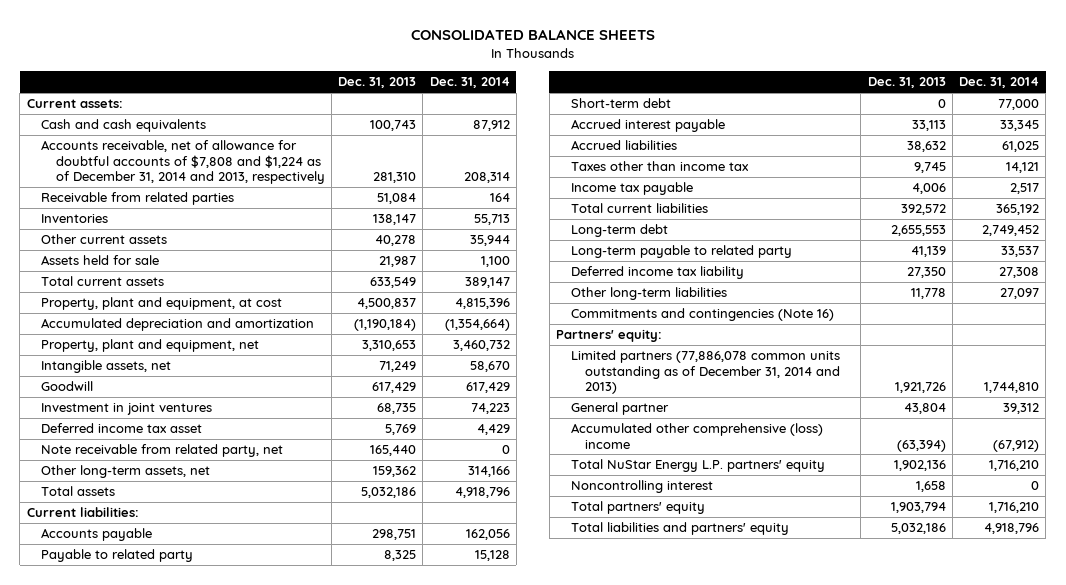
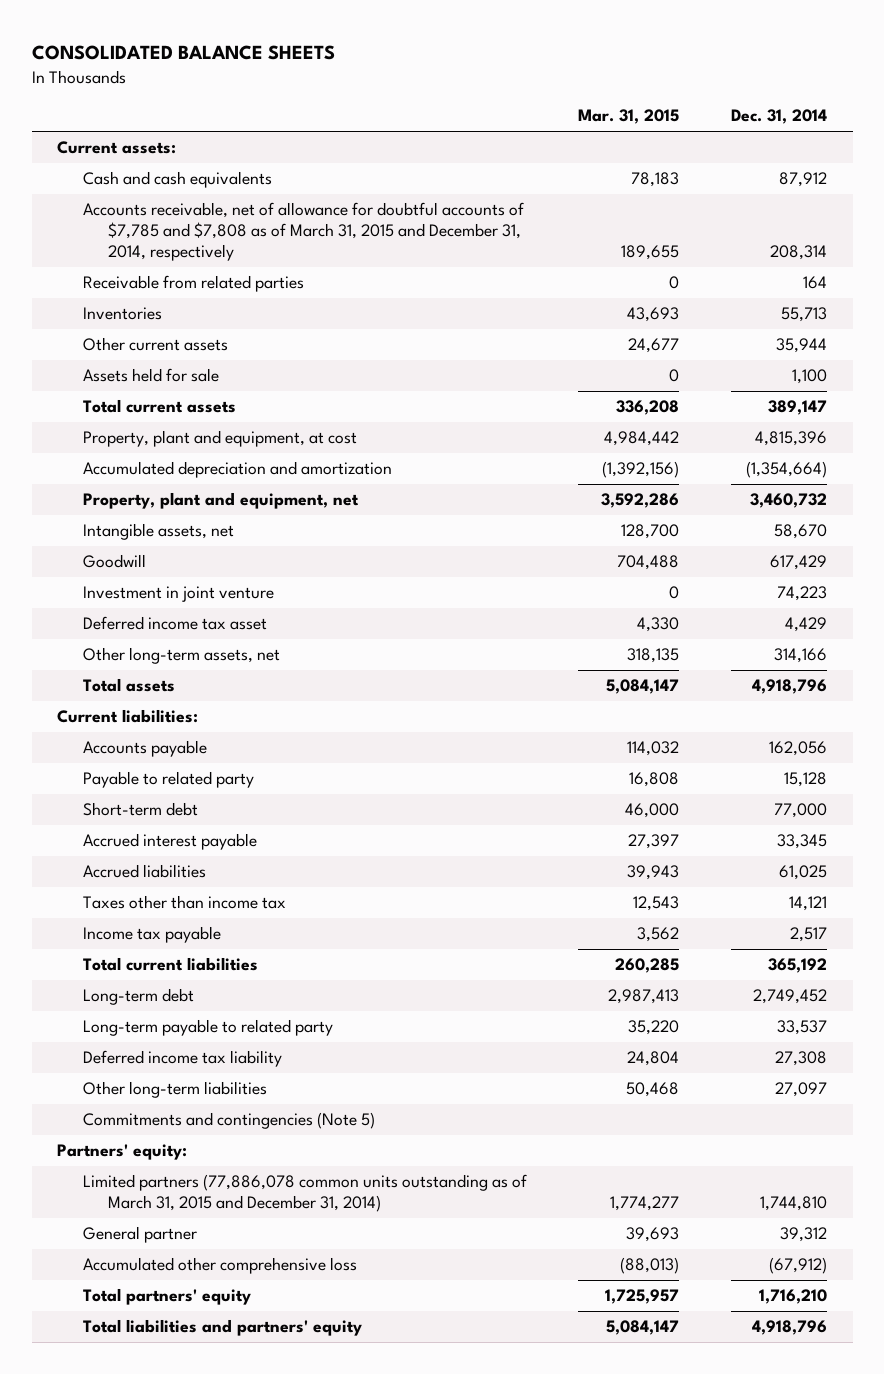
- | Dec. 31, 2013 | Dec. 31, 2014
+ | Mar. 31, 2015 | Dec. 31, 2014
- Accounts receivable, net of allowance for doubtful accounts of $7,808 and $1,224 as of December 31, 2014 and 2013, respectively | 281,310 | 208,314
+ Accounts receivable, net of allowance for doubtful accounts of $7,785 and $7,808 as of March 31, 2015 and December 31, 2014, respectively | 189,655 | 208,314
- Investment in joint ventures | 68,735 | 74,223
+ Investment in joint venture | 0 | 74,223
- Note receivable from related party, net | 165,440 | 0
- Commitments and contingencies (Note 16)
+ Commitments and contingencies (Note 5)
- Limited partners (77,886,078 common units outstanding as of December 31, 2014 and 2013) | 1,921,726 | 1,744,810
+ Limited partners (77,886,078 common units outstanding as of March 31, 2015 and December 31, 2014) | 1,774,277 | 1,744,810
- Accumulated other comprehensive (loss) income | (63,394) | (67,912)
- Total NuStar Energy L.P. partners' equity | 1,902,136 | 1,716,210
- Noncontrolling interest | 1,658 | 0
+ Accumulated other comprehensive loss | (88,013) | (67,912)

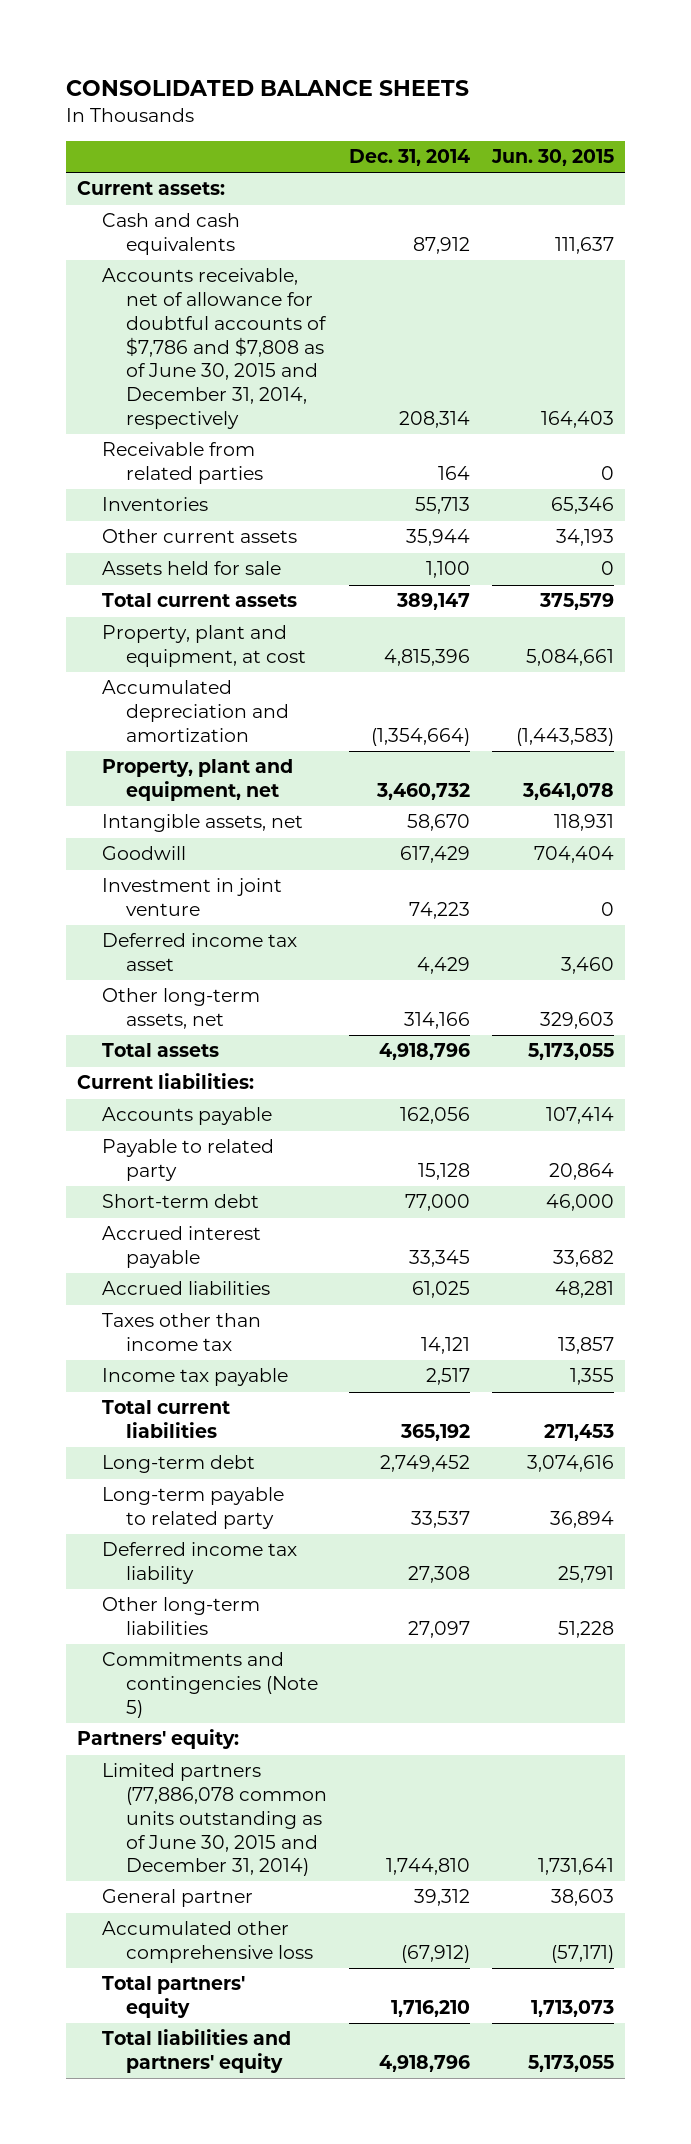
- | Mar. 31, 2015 | Dec. 31, 2014
+ | Dec. 31, 2014 | Jun. 30, 2015
- Accounts receivable, net of allowance for doubtful accounts of $7,785 and $7,808 as of March 31, 2015 and December 31, 2014, respectively | 189,655 | 208,314
+ Accounts receivable, net of allowance for doubtful accounts of $7,786 and $7,808 as of June 30, 2015 and December 31, 2014, respectively | 208,314 | 164,403
- Limited partners (77,886,078 common units outstanding as of March 31, 2015 and December 31, 2014) | 1,774,277 | 1,744,810
+ Limited partners (77,886,078 common units outstanding as of June 30, 2015 and December 31, 2014) | 1,744,810 | 1,731,641

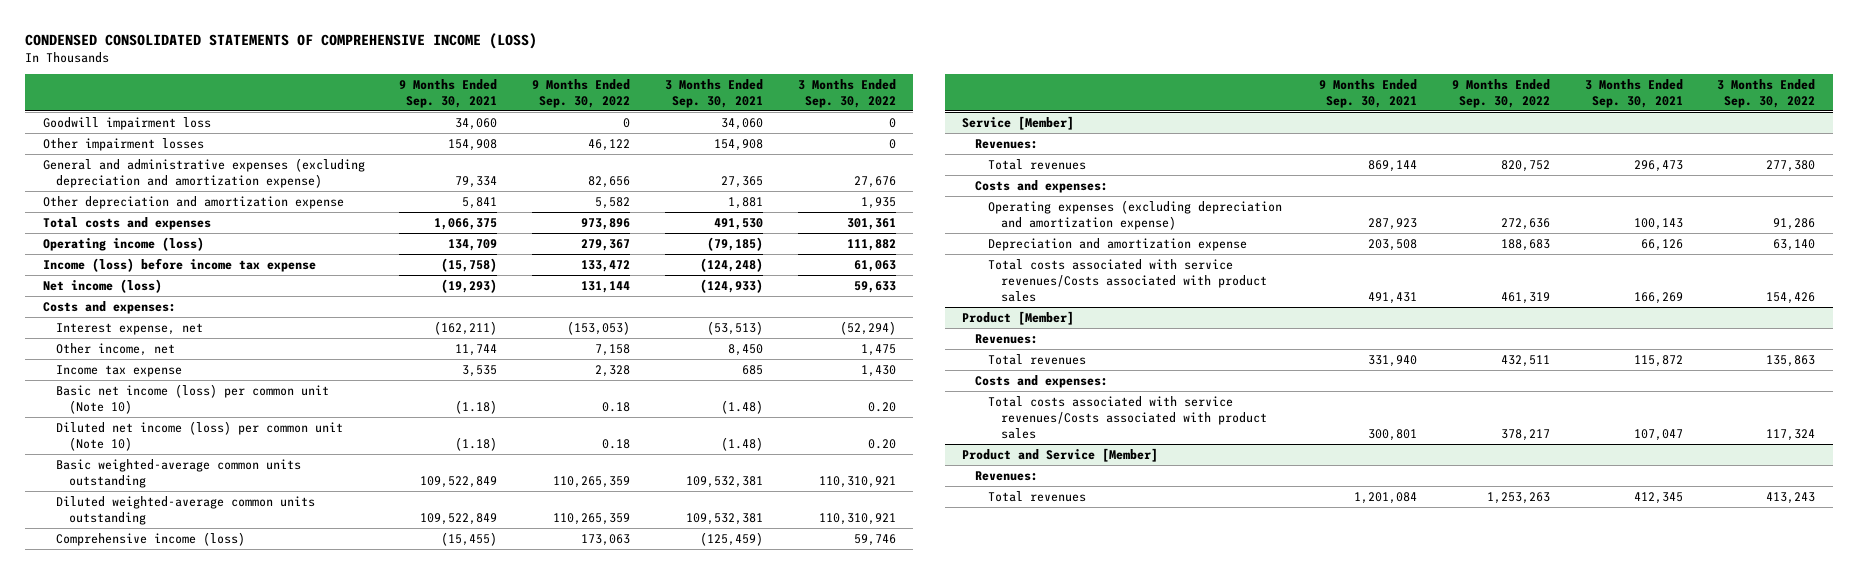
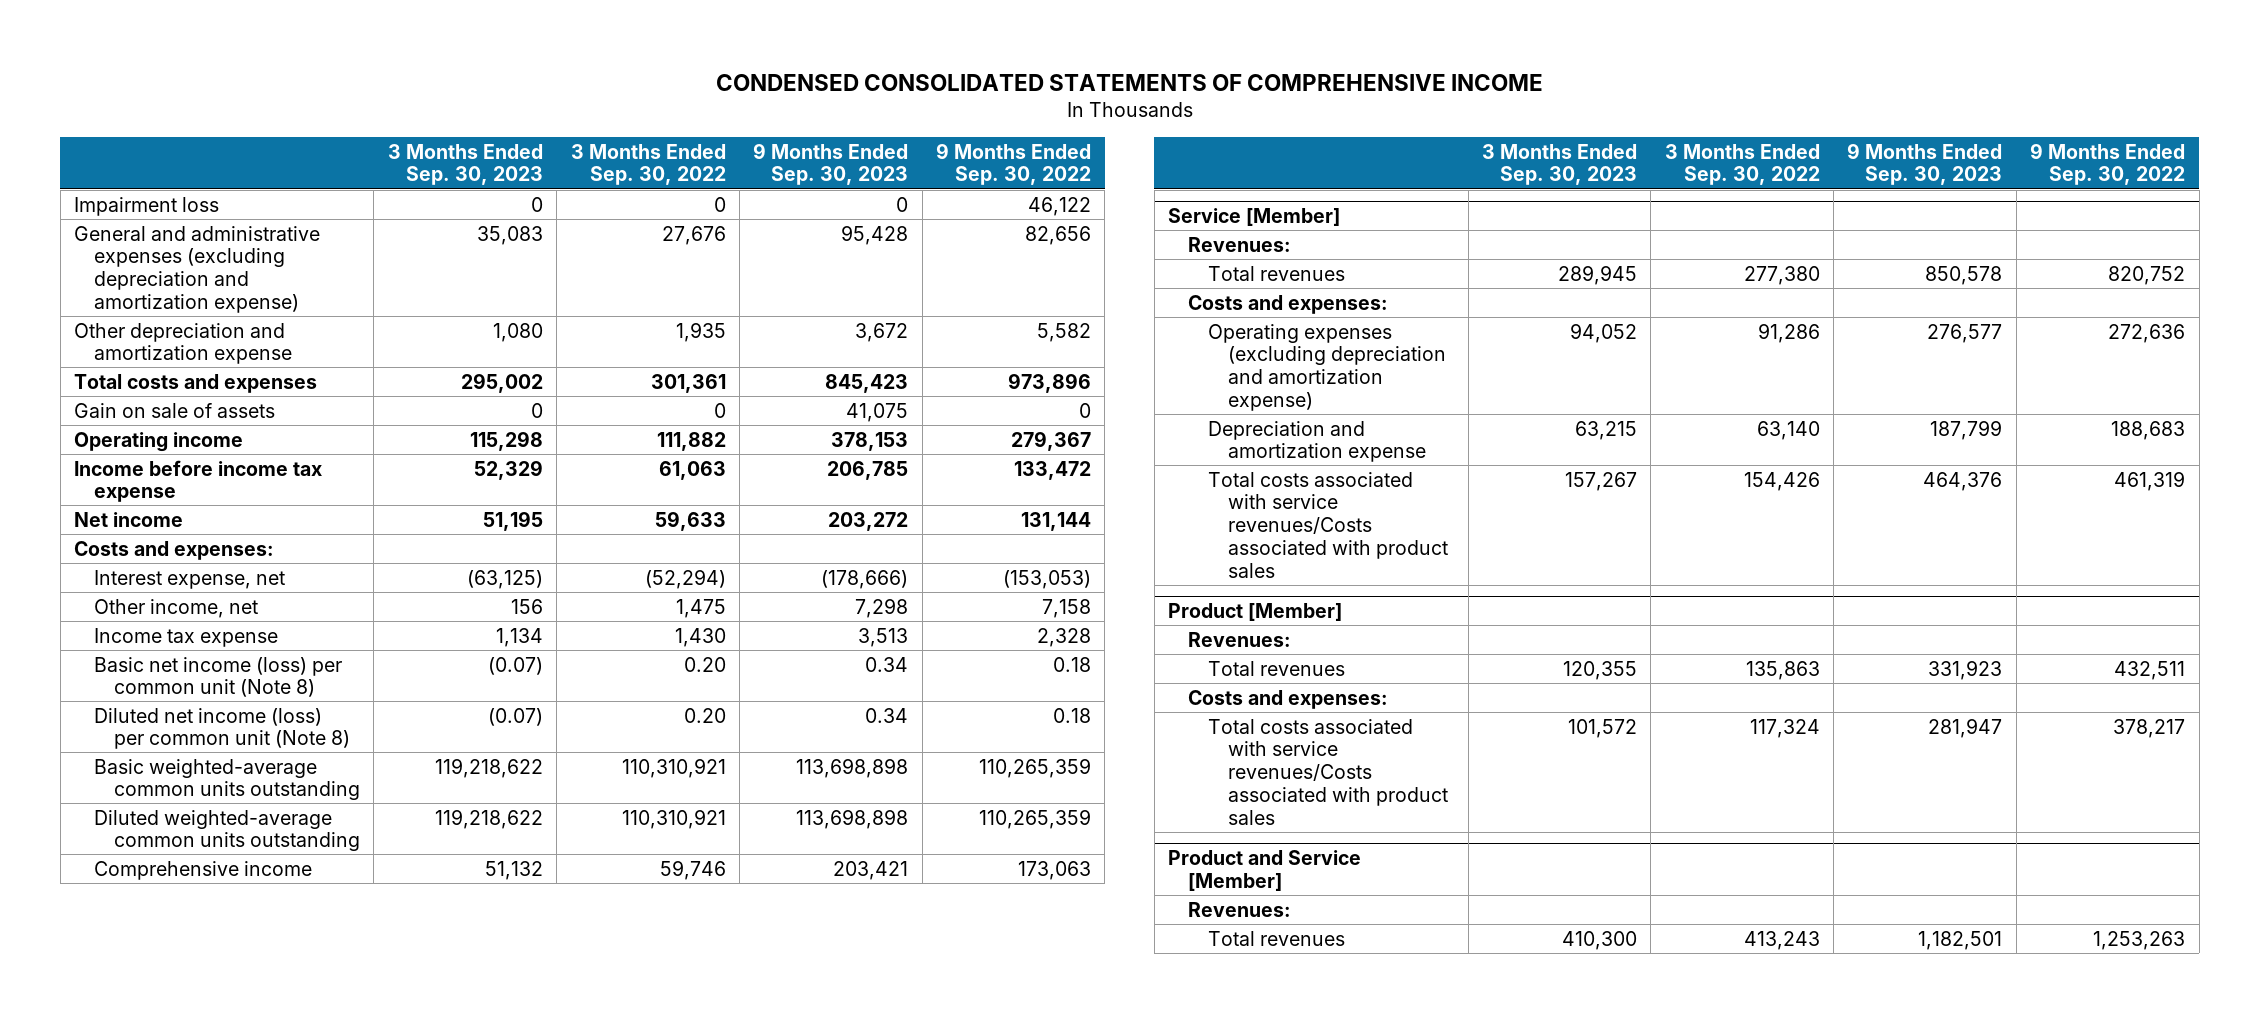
- CONDENSED CONSOLIDATED STATEMENTS OF COMPREHENSIVE INCOME (LOSS)
+ CONDENSED CONSOLIDATED STATEMENTS OF COMPREHENSIVE INCOME
- | 9 Months Ended Sep. 30, 2021 | 9 Months Ended Sep. 30, 2022 | 3 Months Ended Sep. 30, 2021 | 3 Months Ended Sep. 30, 2022
+ | 3 Months Ended Sep. 30, 2023 | 3 Months Ended Sep. 30, 2022 | 9 Months Ended Sep. 30, 2023 | 9 Months Ended Sep. 30, 2022
- Goodwill impairment loss | 34,060 | 0 | 34,060 | 0
- Other impairment losses | 154,908 | 46,122 | 154,908 | 0
+ Impairment loss | 0 | 0 | 0 | 46,122
- Operating income (loss) | 134,709 | 279,367 | (79,185) | 111,882
- Income (loss) before income tax expense | (15,758) | 133,472 | (124,248) | 61,063
- Net income (loss) | (19,293) | 131,144 | (124,933) | 59,633
+ Gain on sale of assets | 0 | 0 | 41,075 | 0
+ Operating income | 115,298 | 111,882 | 378,153 | 279,367
+ Income before income tax expense | 52,329 | 61,063 | 206,785 | 133,472
+ Net income | 51,195 | 59,633 | 203,272 | 131,144
- Basic net income (loss) per common unit (Note 10) | (1.18) | 0.18 | (1.48) | 0.20
- Diluted net income (loss) per common unit (Note 10) | (1.18) | 0.18 | (1.48) | 0.20
+ Basic net income (loss) per common unit (Note 8) | (0.07) | 0.20 | 0.34 | 0.18
+ Diluted net income (loss) per common unit (Note 8) | (0.07) | 0.20 | 0.34 | 0.18
- Comprehensive income (loss) | (15,455) | 173,063 | (125,459) | 59,746
+ Comprehensive income | 51,132 | 59,746 | 203,421 | 173,063

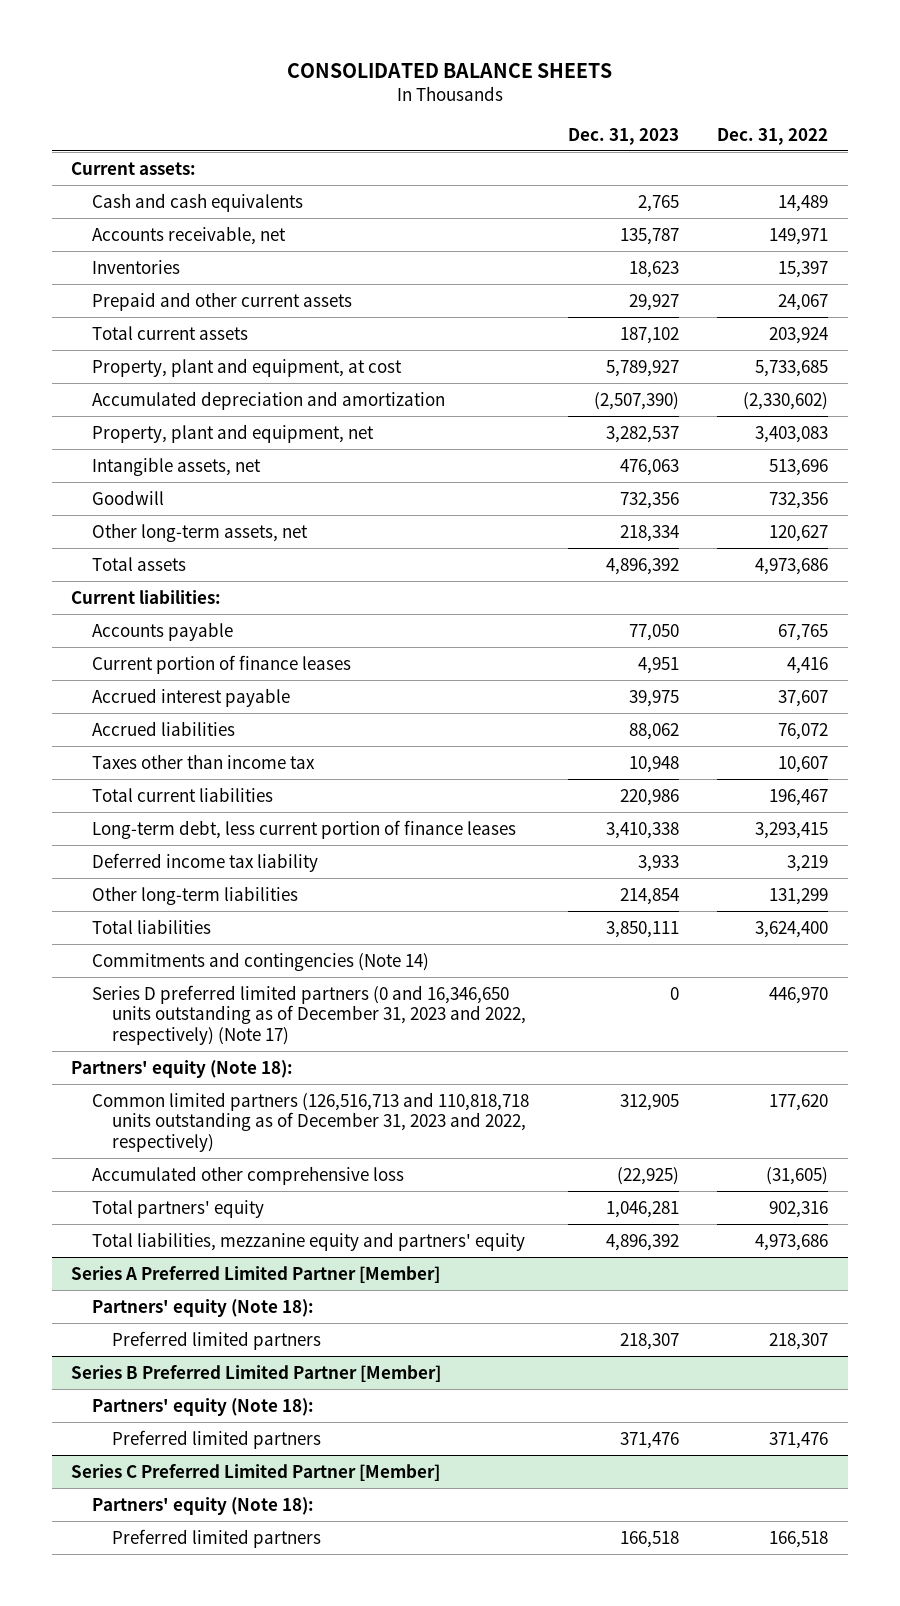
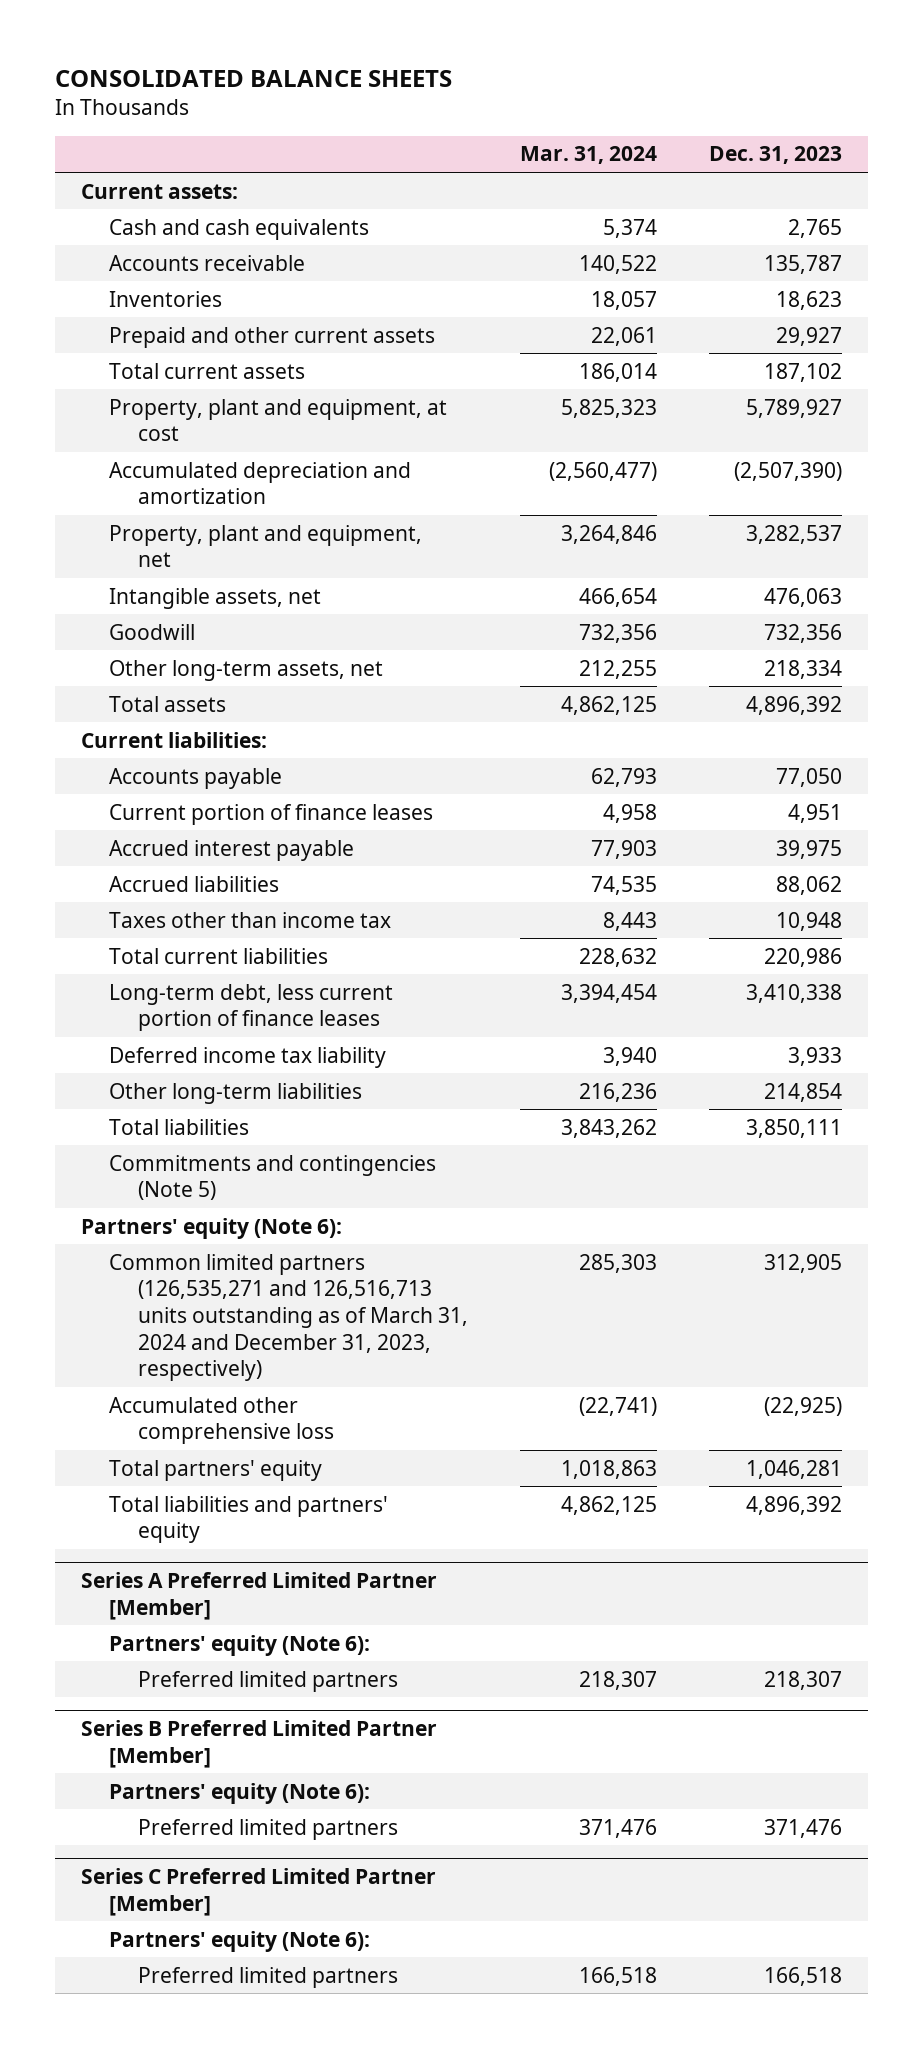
- | Dec. 31, 2023 | Dec. 31, 2022
+ | Mar. 31, 2024 | Dec. 31, 2023
- Accounts receivable, net | 135,787 | 149,971
+ Accounts receivable | 140,522 | 135,787
- Commitments and contingencies (Note 14)
- Series D preferred limited partners (0 and 16,346,650 units outstanding as of December 31, 2023 and 2022, respectively) (Note 17) | 0 | 446,970
- Partners' equity (Note 18):
- Common limited partners (126,516,713 and 110,818,718 units outstanding as of December 31, 2023 and 2022, respectively) | 312,905 | 177,620
+ Commitments and contingencies (Note 5)
+ Partners' equity (Note 6):
+ Common limited partners (126,535,271 and 126,516,713 units outstanding as of March 31, 2024 and December 31, 2023, respectively) | 285,303 | 312,905
- Total liabilities, mezzanine equity and partners' equity | 4,896,392 | 4,973,686
+ Total liabilities and partners' equity | 4,862,125 | 4,896,392
@ Series A Preferred Limited Partner [Member]
- Partners' equity (Note 18):
+ Partners' equity (Note 6):
@ Series B Preferred Limited Partner [Member]
- Partners' equity (Note 18):
+ Partners' equity (Note 6):
@ Series C Preferred Limited Partner [Member]
- Partners' equity (Note 18):
+ Partners' equity (Note 6):

